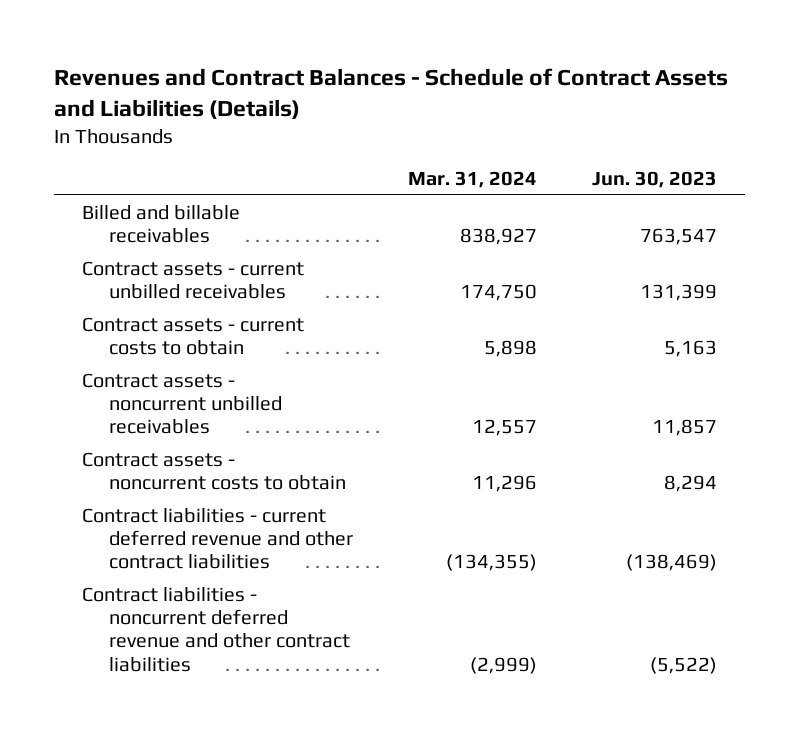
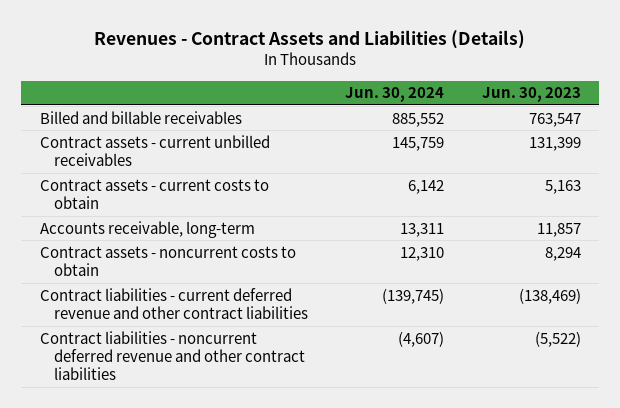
- Revenues and Contract Balances - Schedule of Contract Assets and Liabilities (Details)
+ Revenues - Contract Assets and Liabilities (Details)
- | Mar. 31, 2024 | Jun. 30, 2023
+ | Jun. 30, 2024 | Jun. 30, 2023
- Contract assets - noncurrent unbilled receivables | 12,557 | 11,857
+ Accounts receivable, long-term | 13,311 | 11,857

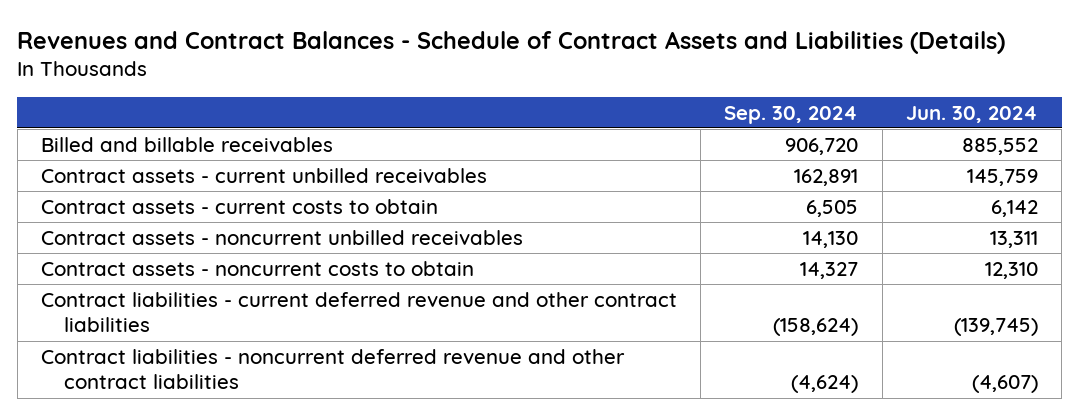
- Revenues - Contract Assets and Liabilities (Details)
+ Revenues and Contract Balances - Schedule of Contract Assets and Liabilities (Details)
- | Jun. 30, 2024 | Jun. 30, 2023
+ | Sep. 30, 2024 | Jun. 30, 2024
- Accounts receivable, long-term | 13,311 | 11,857
+ Contract assets - noncurrent unbilled receivables | 14,130 | 13,311

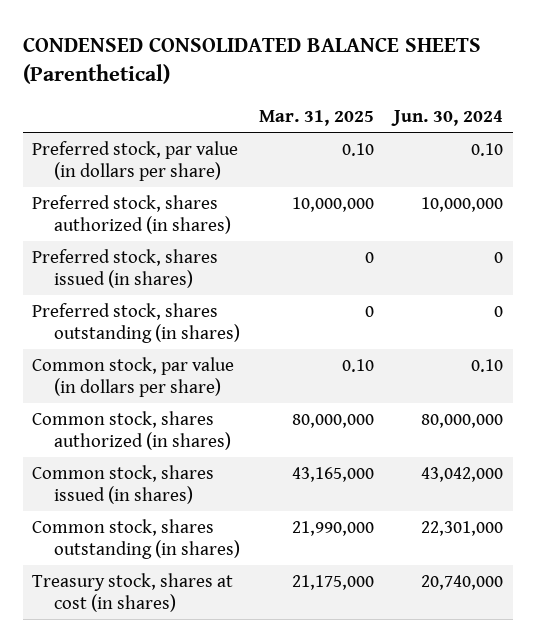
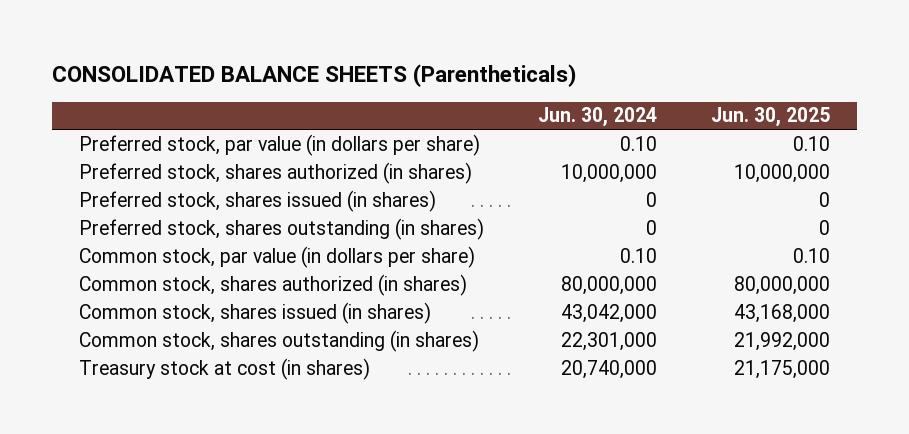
- CONDENSED CONSOLIDATED BALANCE SHEETS (Parenthetical)
+ CONSOLIDATED BALANCE SHEETS (Parentheticals)
- | Mar. 31, 2025 | Jun. 30, 2024
+ | Jun. 30, 2024 | Jun. 30, 2025
- Treasury stock, shares at cost (in shares) | 21,175,000 | 20,740,000
+ Treasury stock at cost (in shares) | 20,740,000 | 21,175,000

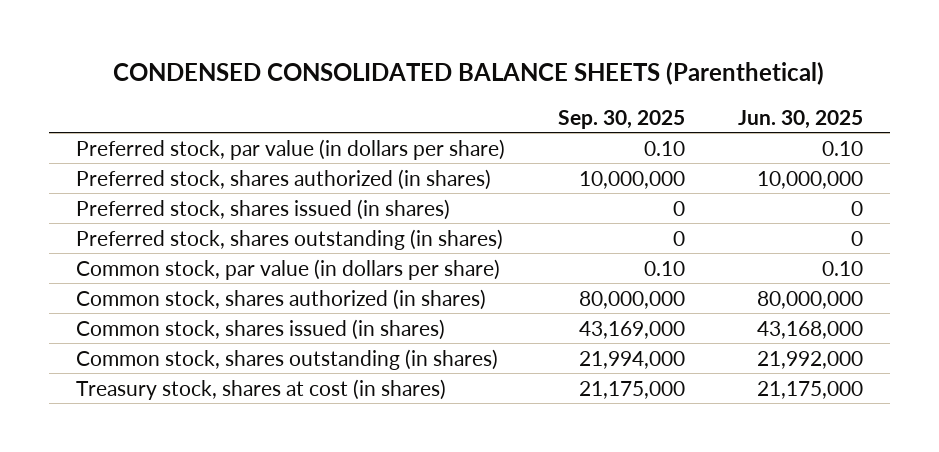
- CONSOLIDATED BALANCE SHEETS (Parentheticals)
+ CONDENSED CONSOLIDATED BALANCE SHEETS (Parenthetical)
- | Jun. 30, 2024 | Jun. 30, 2025
+ | Sep. 30, 2025 | Jun. 30, 2025
- Treasury stock at cost (in shares) | 20,740,000 | 21,175,000
+ Treasury stock, shares at cost (in shares) | 21,175,000 | 21,175,000

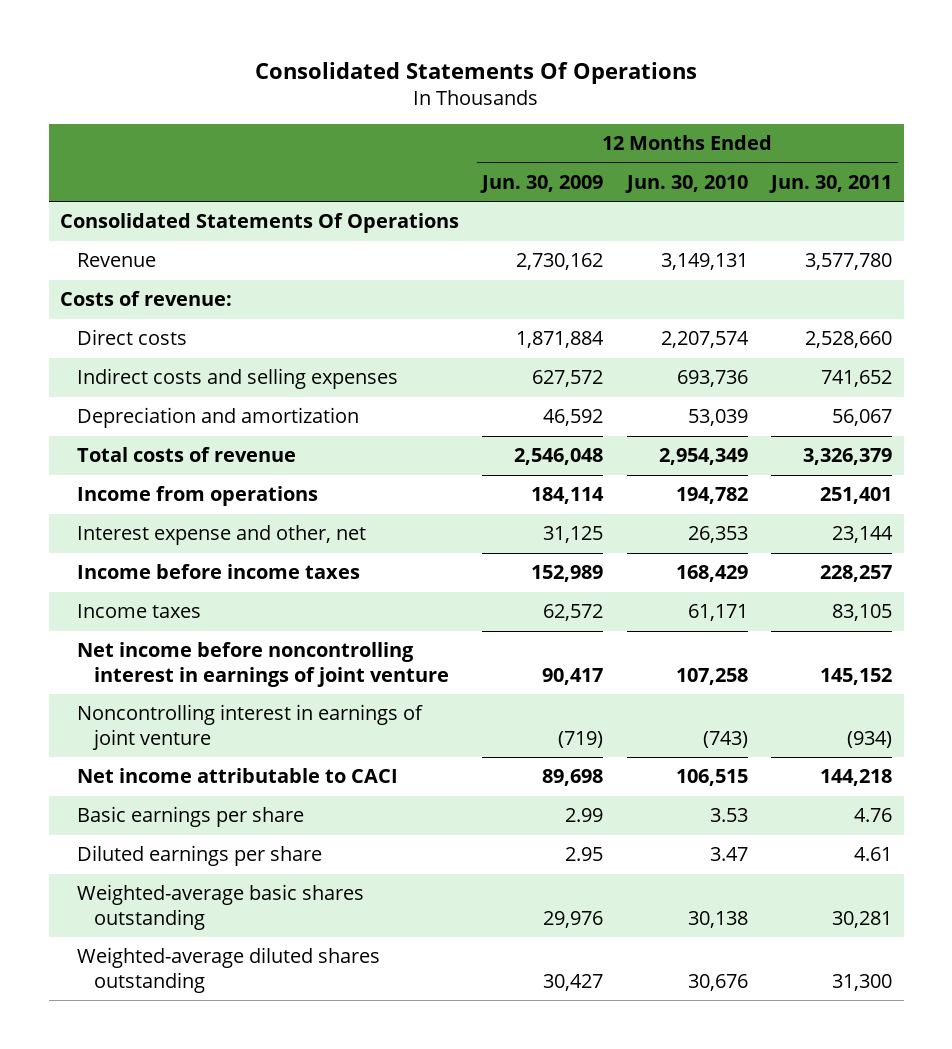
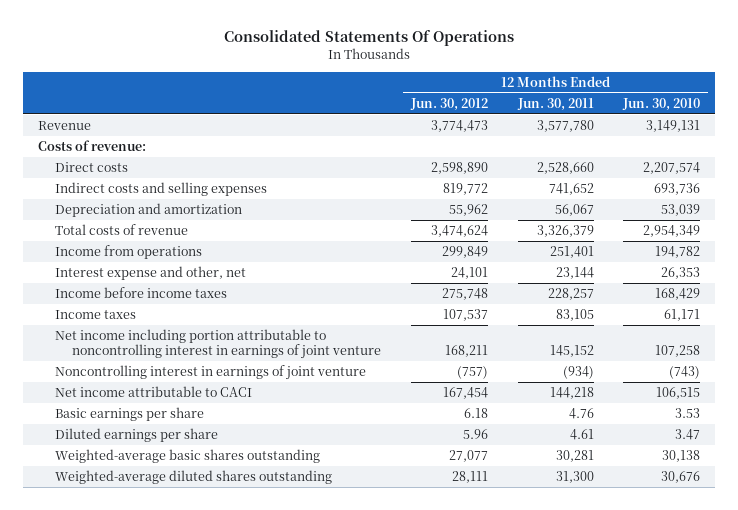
- | 12 Months Ended Jun. 30, 2009 | 12 Months Ended Jun. 30, 2010 | 12 Months Ended Jun. 30, 2011
+ | 12 Months Ended Jun. 30, 2012 | 12 Months Ended Jun. 30, 2011 | 12 Months Ended Jun. 30, 2010
- Consolidated Statements Of Operations
- Net income before noncontrolling interest in earnings of joint venture | 90,417 | 107,258 | 145,152
+ Net income including portion attributable to noncontrolling interest in earnings of joint venture | 168,211 | 145,152 | 107,258

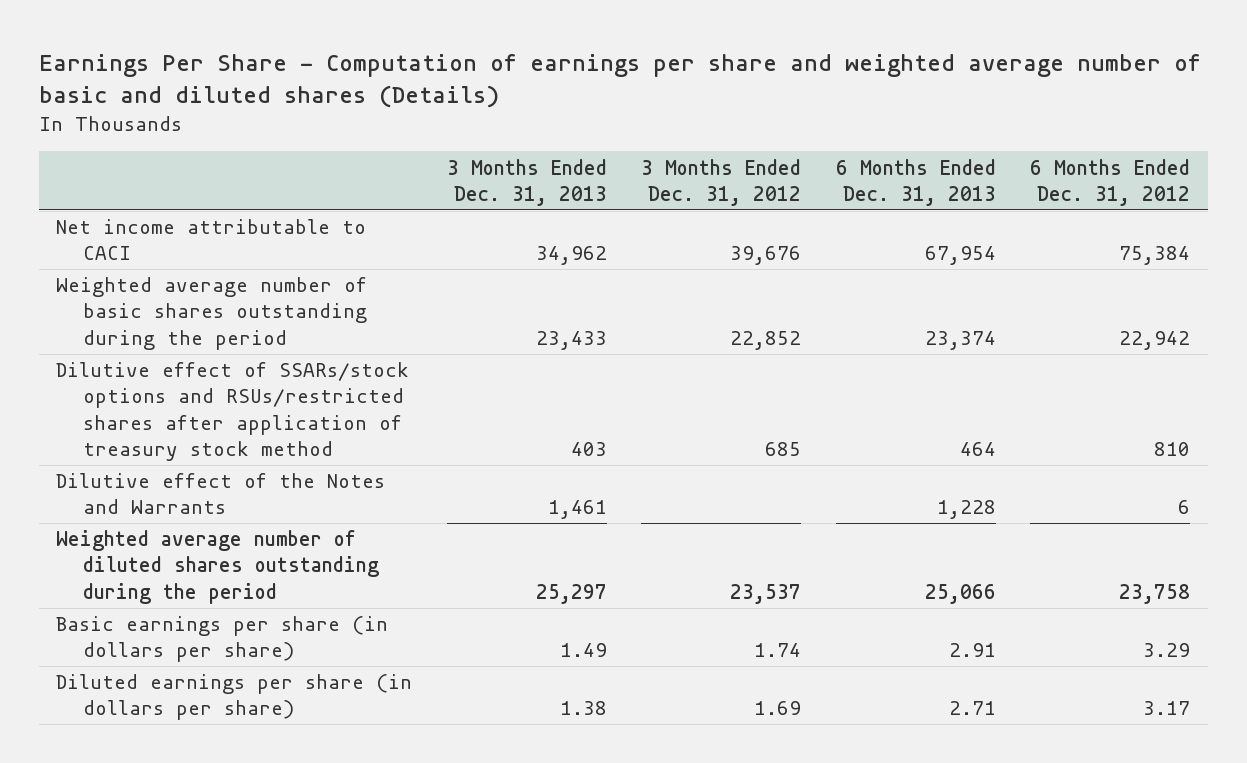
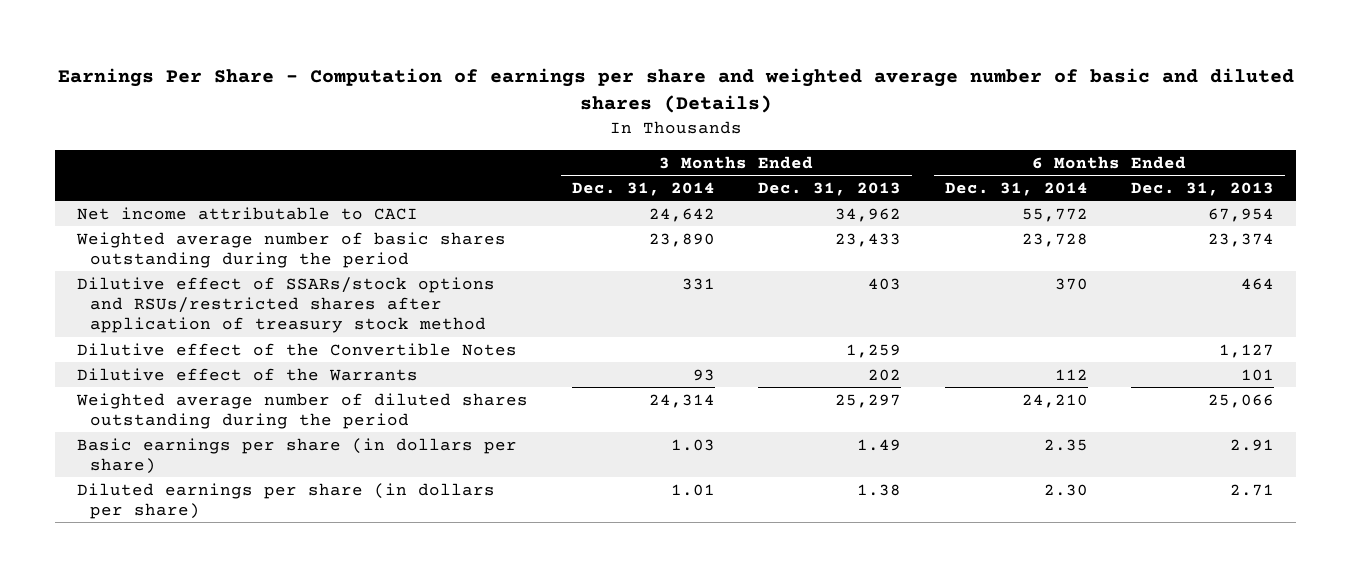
- | 3 Months Ended Dec. 31, 2013 | 3 Months Ended Dec. 31, 2012 | 6 Months Ended Dec. 31, 2013 | 6 Months Ended Dec. 31, 2012
+ | 3 Months Ended Dec. 31, 2014 | 3 Months Ended Dec. 31, 2013 | 6 Months Ended Dec. 31, 2014 | 6 Months Ended Dec. 31, 2013
- Dilutive effect of the Notes and Warrants | 1,461 | | 1,228 | 6
+ Dilutive effect of the Convertible Notes | | 1,259 | | 1,127
+ Dilutive effect of the Warrants | 93 | 202 | 112 | 101

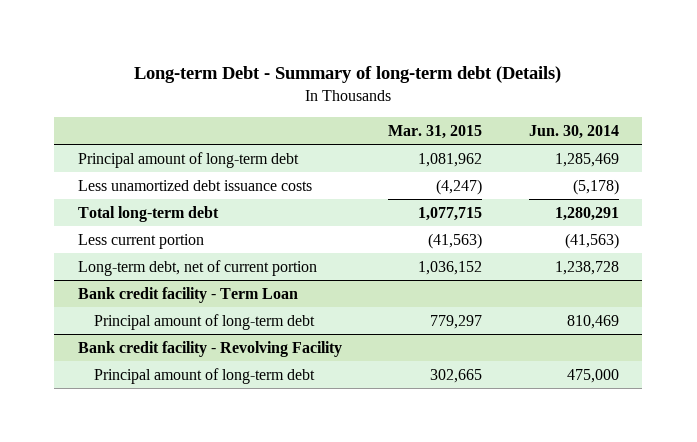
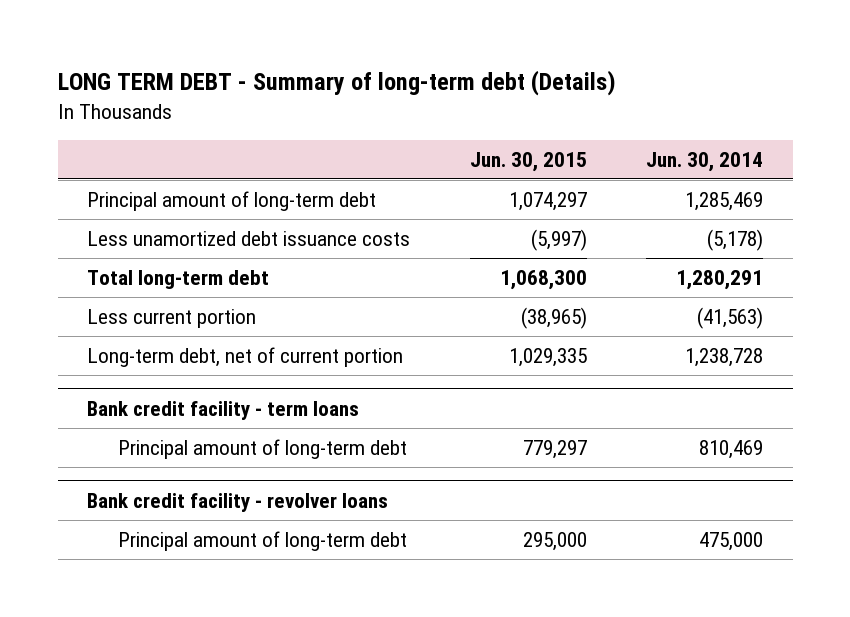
- Long-term Debt - Summary of long-term debt (Details)
+ LONG TERM DEBT - Summary of long-term debt (Details)
- | Mar. 31, 2015 | Jun. 30, 2014
+ | Jun. 30, 2015 | Jun. 30, 2014
- Bank credit facility - Term Loan
+ Bank credit facility - term loans
- Bank credit facility - Revolving Facility
+ Bank credit facility - revolver loans

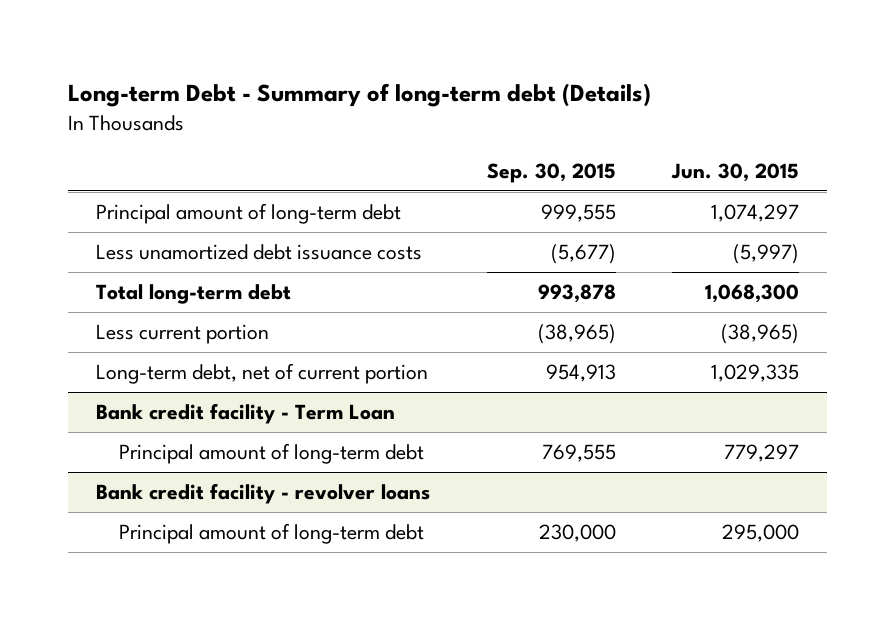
- LONG TERM DEBT - Summary of long-term debt (Details)
+ Long-term Debt - Summary of long-term debt (Details)
- | Jun. 30, 2015 | Jun. 30, 2014
+ | Sep. 30, 2015 | Jun. 30, 2015
- Bank credit facility - term loans
+ Bank credit facility - Term Loan

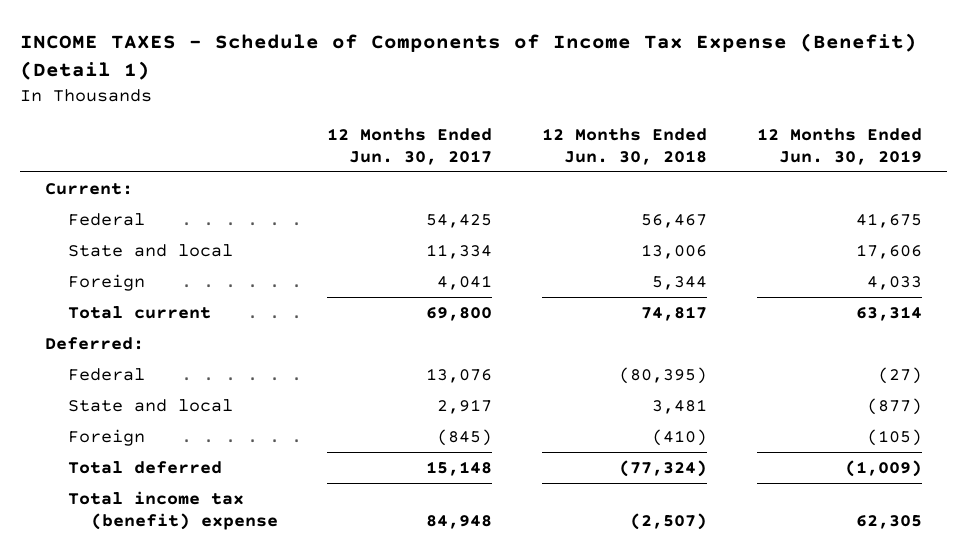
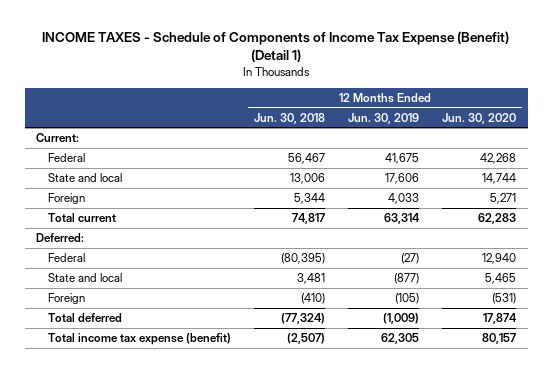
- | 12 Months Ended Jun. 30, 2017 | 12 Months Ended Jun. 30, 2018 | 12 Months Ended Jun. 30, 2019
+ | 12 Months Ended Jun. 30, 2018 | 12 Months Ended Jun. 30, 2019 | 12 Months Ended Jun. 30, 2020
- Total income tax (benefit) expense | 84,948 | (2,507) | 62,305
+ Total income tax expense (benefit) | (2,507) | 62,305 | 80,157

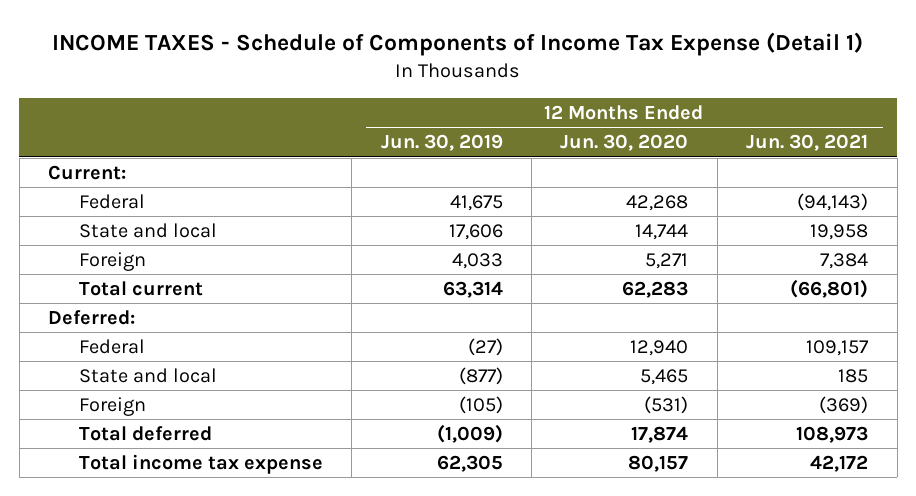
- INCOME TAXES - Schedule of Components of Income Tax Expense (Benefit) (Detail 1)
+ INCOME TAXES - Schedule of Components of Income Tax Expense (Detail 1)
- | 12 Months Ended Jun. 30, 2018 | 12 Months Ended Jun. 30, 2019 | 12 Months Ended Jun. 30, 2020
+ | 12 Months Ended Jun. 30, 2019 | 12 Months Ended Jun. 30, 2020 | 12 Months Ended Jun. 30, 2021
- Total income tax expense (benefit) | (2,507) | 62,305 | 80,157
+ Total income tax expense | 62,305 | 80,157 | 42,172

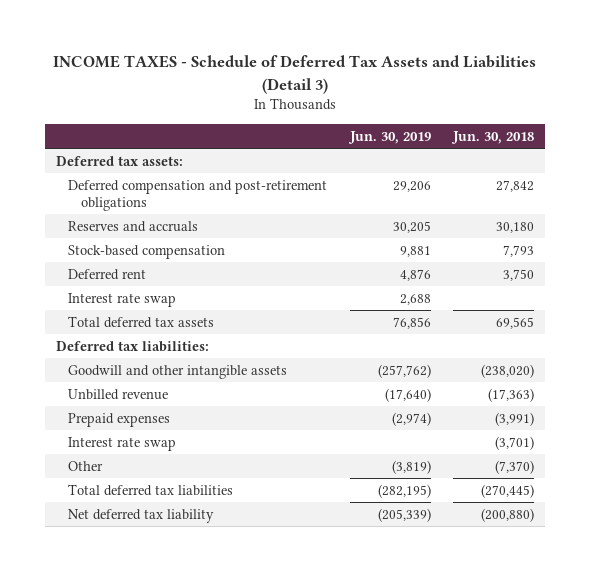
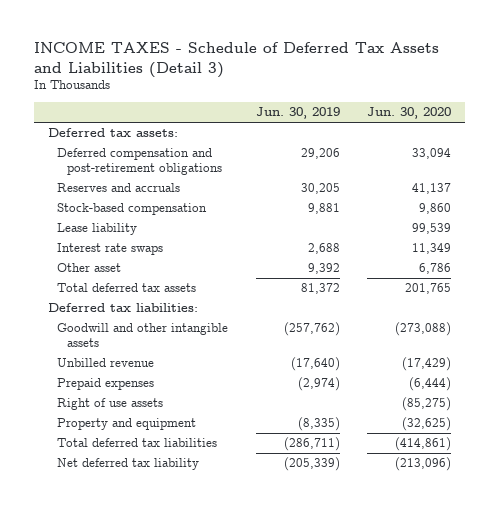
- | Jun. 30, 2019 | Jun. 30, 2018
+ | Jun. 30, 2019 | Jun. 30, 2020
- Deferred rent | 4,876 | 3,750
- Interest rate swap | 2,688 |
- Total deferred tax assets | 76,856 | 69,565
+ Lease liability | | 99,539
+ Interest rate swaps | 2,688 | 11,349
+ Other asset | 9,392 | 6,786
+ Total deferred tax assets | 81,372 | 201,765
- Interest rate swap | | (3,701)
- Other | (3,819) | (7,370)
- Total deferred tax liabilities | (282,195) | (270,445)
+ Right of use assets | | (85,275)
+ Property and equipment | (8,335) | (32,625)
+ Total deferred tax liabilities | (286,711) | (414,861)

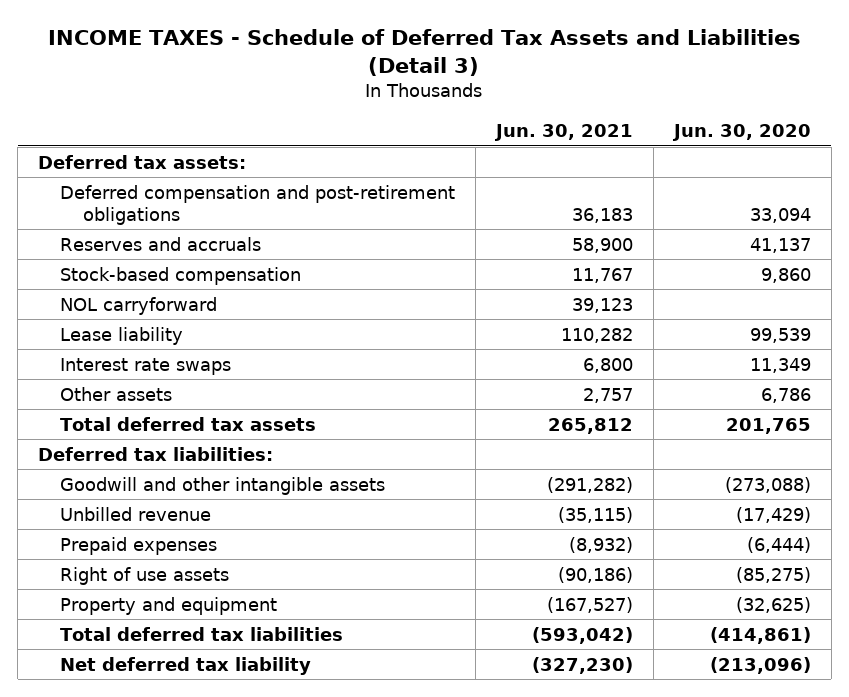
- | Jun. 30, 2019 | Jun. 30, 2020
+ | Jun. 30, 2021 | Jun. 30, 2020
+ NOL carryforward | 39,123 |
- Other asset | 9,392 | 6,786
+ Other assets | 2,757 | 6,786

